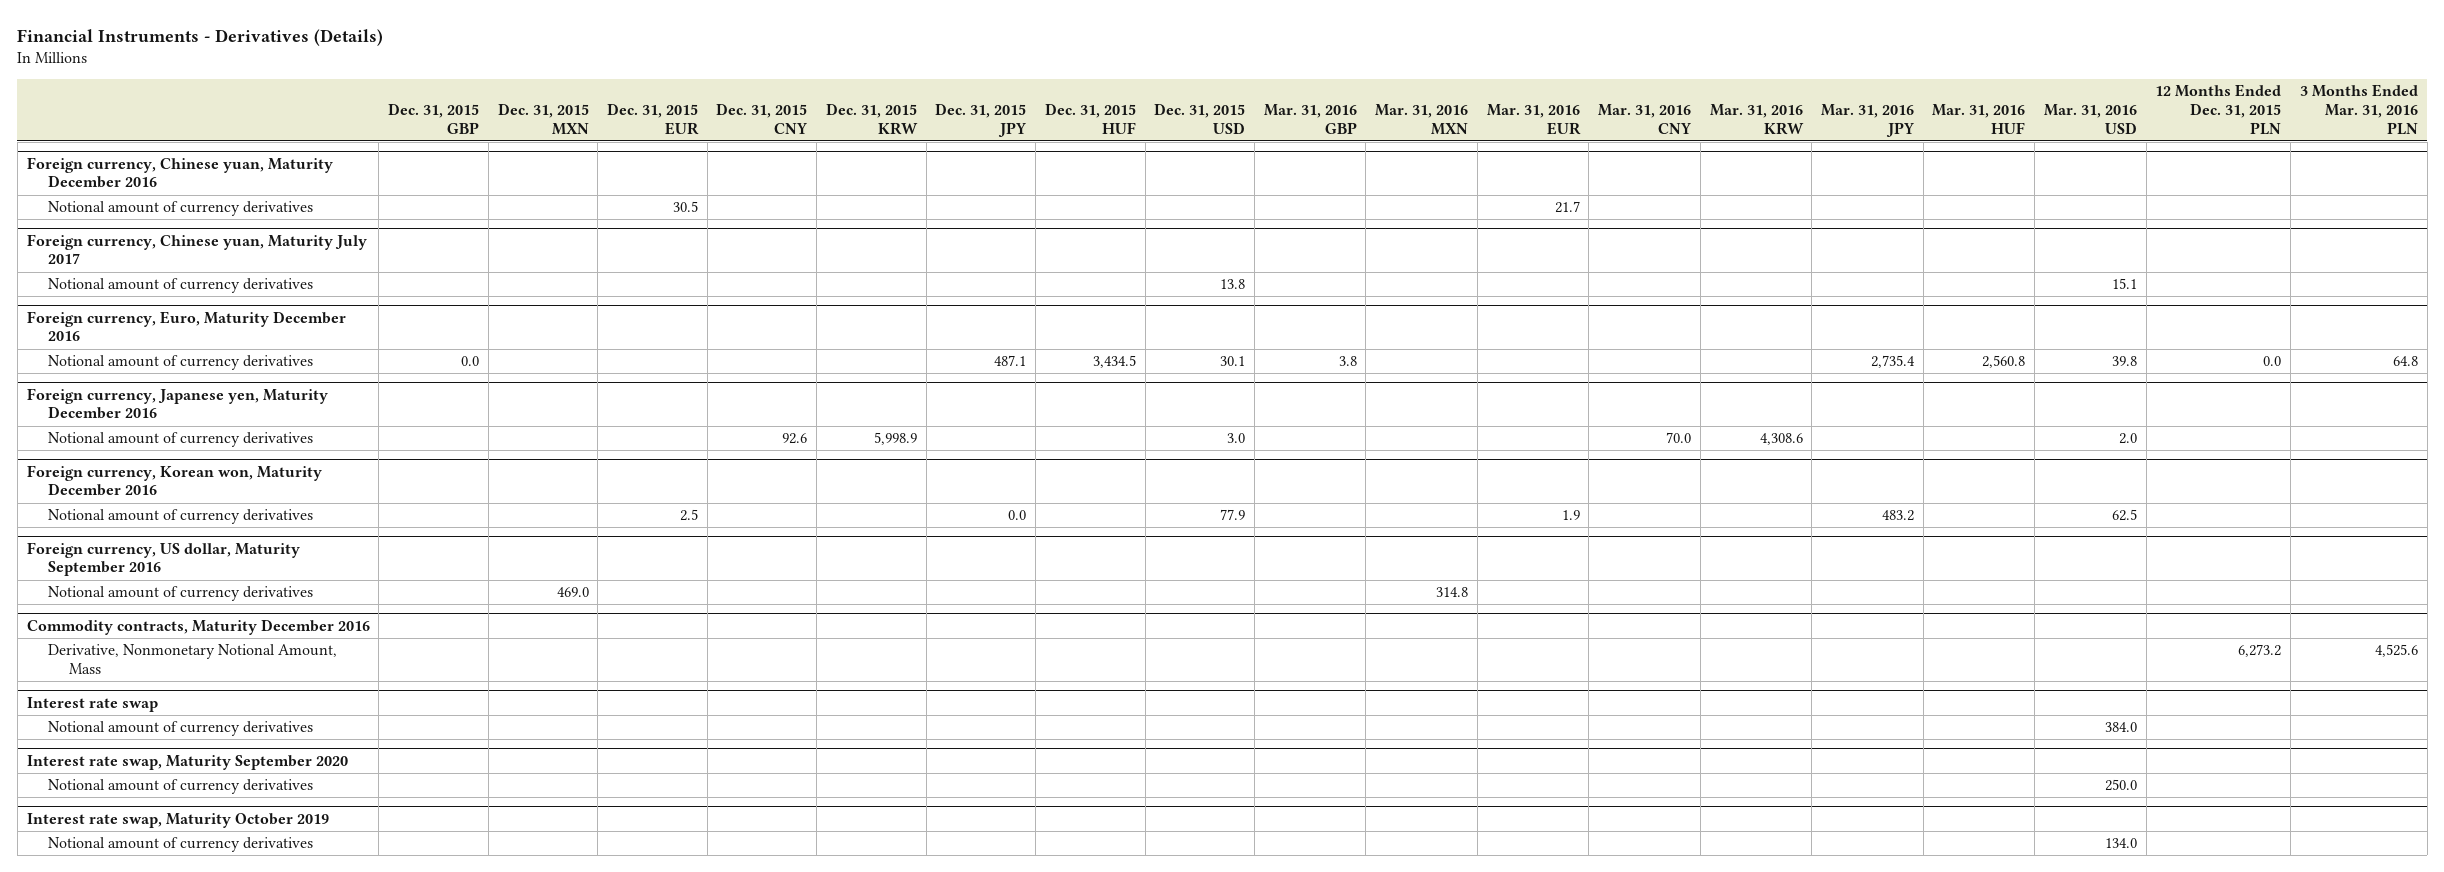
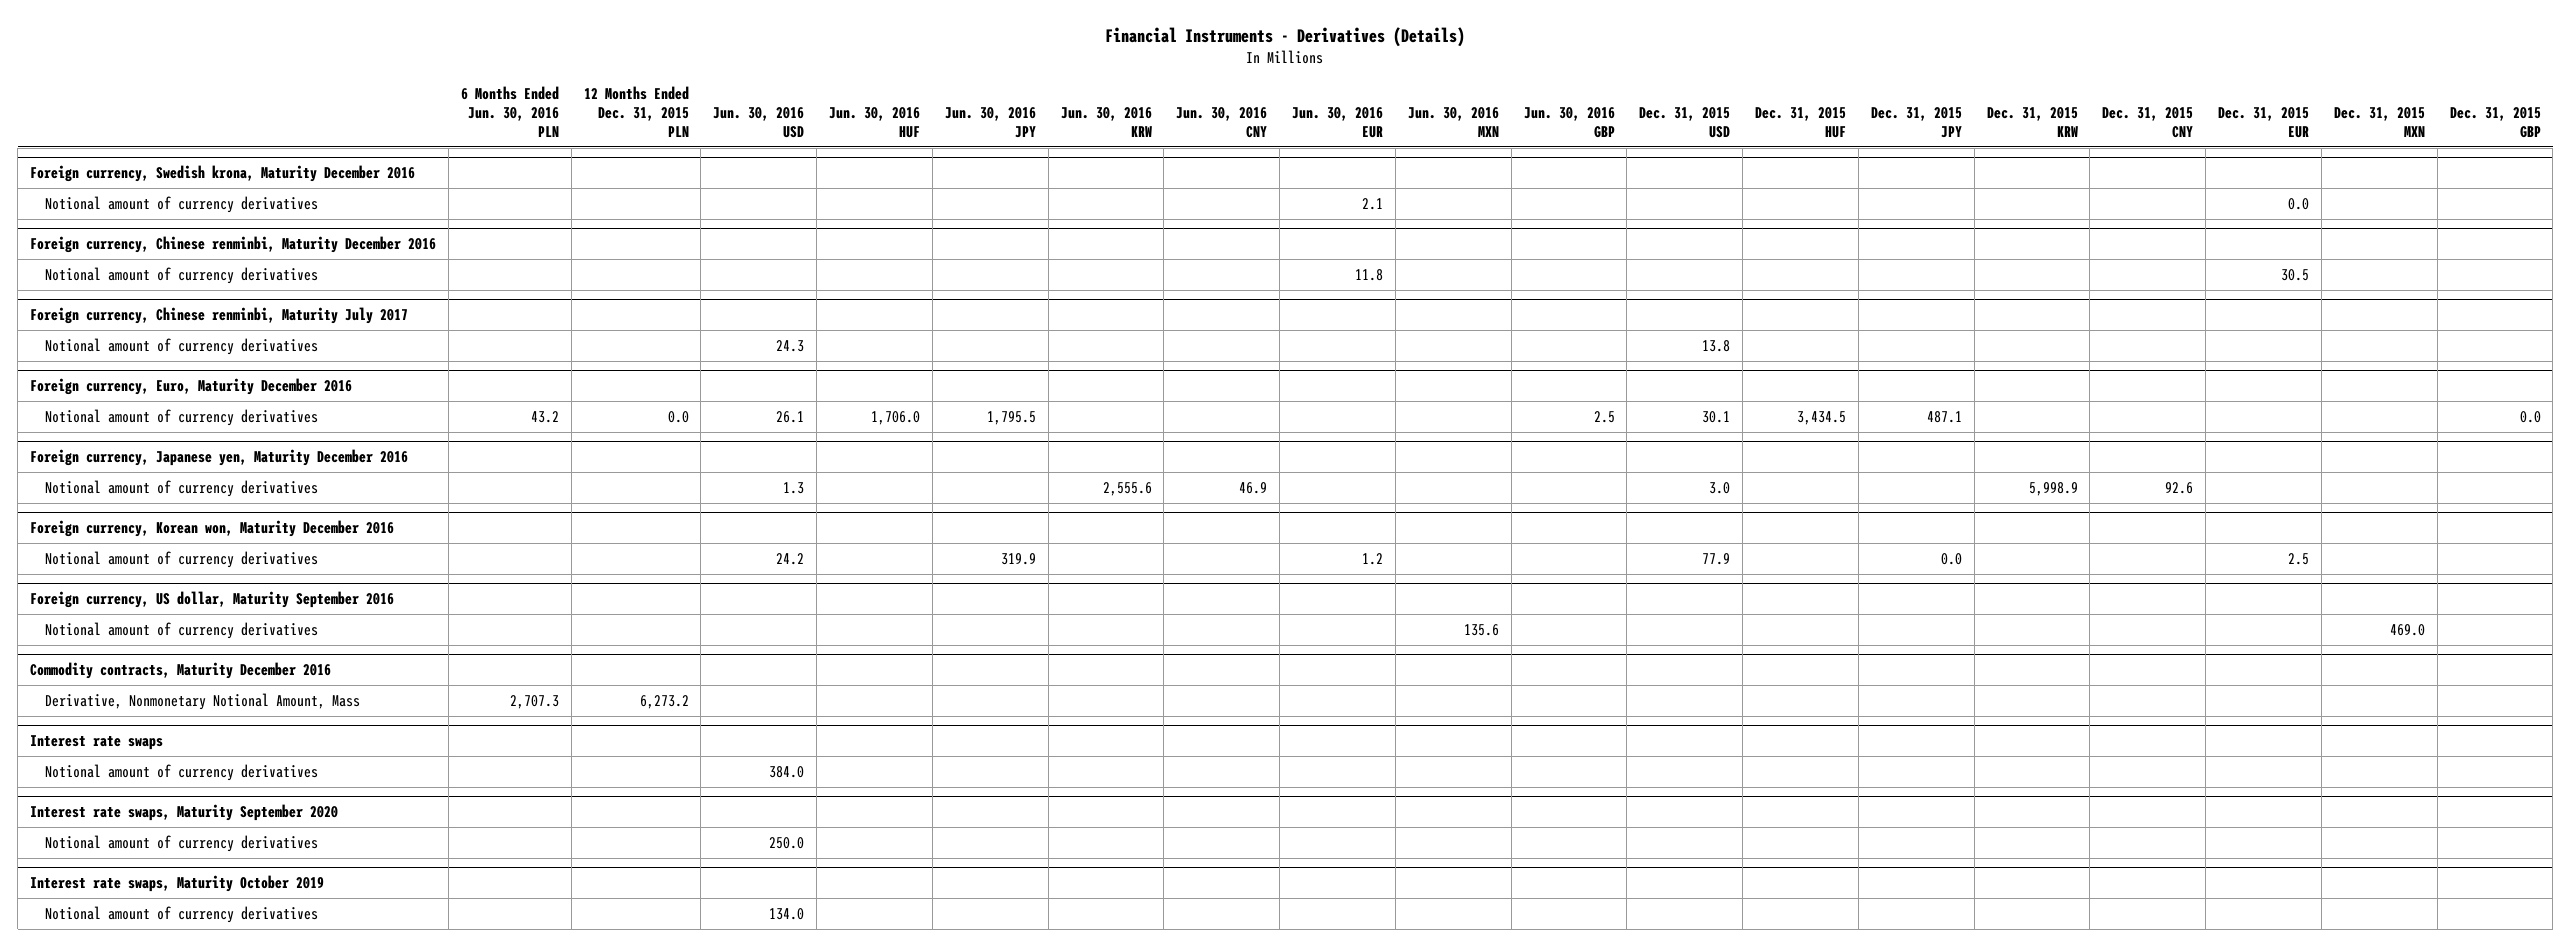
- | Dec. 31, 2015 GBP | Dec. 31, 2015 MXN | Dec. 31, 2015 EUR | Dec. 31, 2015 CNY | Dec. 31, 2015 KRW | Dec. 31, 2015 JPY | Dec. 31, 2015 HUF | Dec. 31, 2015 USD | Mar. 31, 2016 GBP | Mar. 31, 2016 MXN | Mar. 31, 2016 EUR | Mar. 31, 2016 CNY | Mar. 31, 2016 KRW | Mar. 31, 2016 JPY | Mar. 31, 2016 HUF | Mar. 31, 2016 USD | 12 Months Ended Dec. 31, 2015 PLN | 3 Months Ended Mar. 31, 2016 PLN
+ | 6 Months Ended Jun. 30, 2016 PLN | 12 Months Ended Dec. 31, 2015 PLN | Jun. 30, 2016 USD | Jun. 30, 2016 HUF | Jun. 30, 2016 JPY | Jun. 30, 2016 KRW | Jun. 30, 2016 CNY | Jun. 30, 2016 EUR | Jun. 30, 2016 MXN | Jun. 30, 2016 GBP | Dec. 31, 2015 USD | Dec. 31, 2015 HUF | Dec. 31, 2015 JPY | Dec. 31, 2015 KRW | Dec. 31, 2015 CNY | Dec. 31, 2015 EUR | Dec. 31, 2015 MXN | Dec. 31, 2015 GBP
- Foreign currency, Chinese yuan, Maturity December 2016
+ Foreign currency, Swedish krona, Maturity December 2016
+ Notional amount of currency derivatives | | | | | | | | 2.1 | | | | | | | | 0.0 | |
+ Foreign currency, Chinese renminbi, Maturity December 2016
- Foreign currency, Chinese yuan, Maturity July 2017
+ Foreign currency, Chinese renminbi, Maturity July 2017
- Interest rate swap
+ Interest rate swaps
- Interest rate swap, Maturity September 2020
+ Interest rate swaps, Maturity September 2020
- Interest rate swap, Maturity October 2019
+ Interest rate swaps, Maturity October 2019

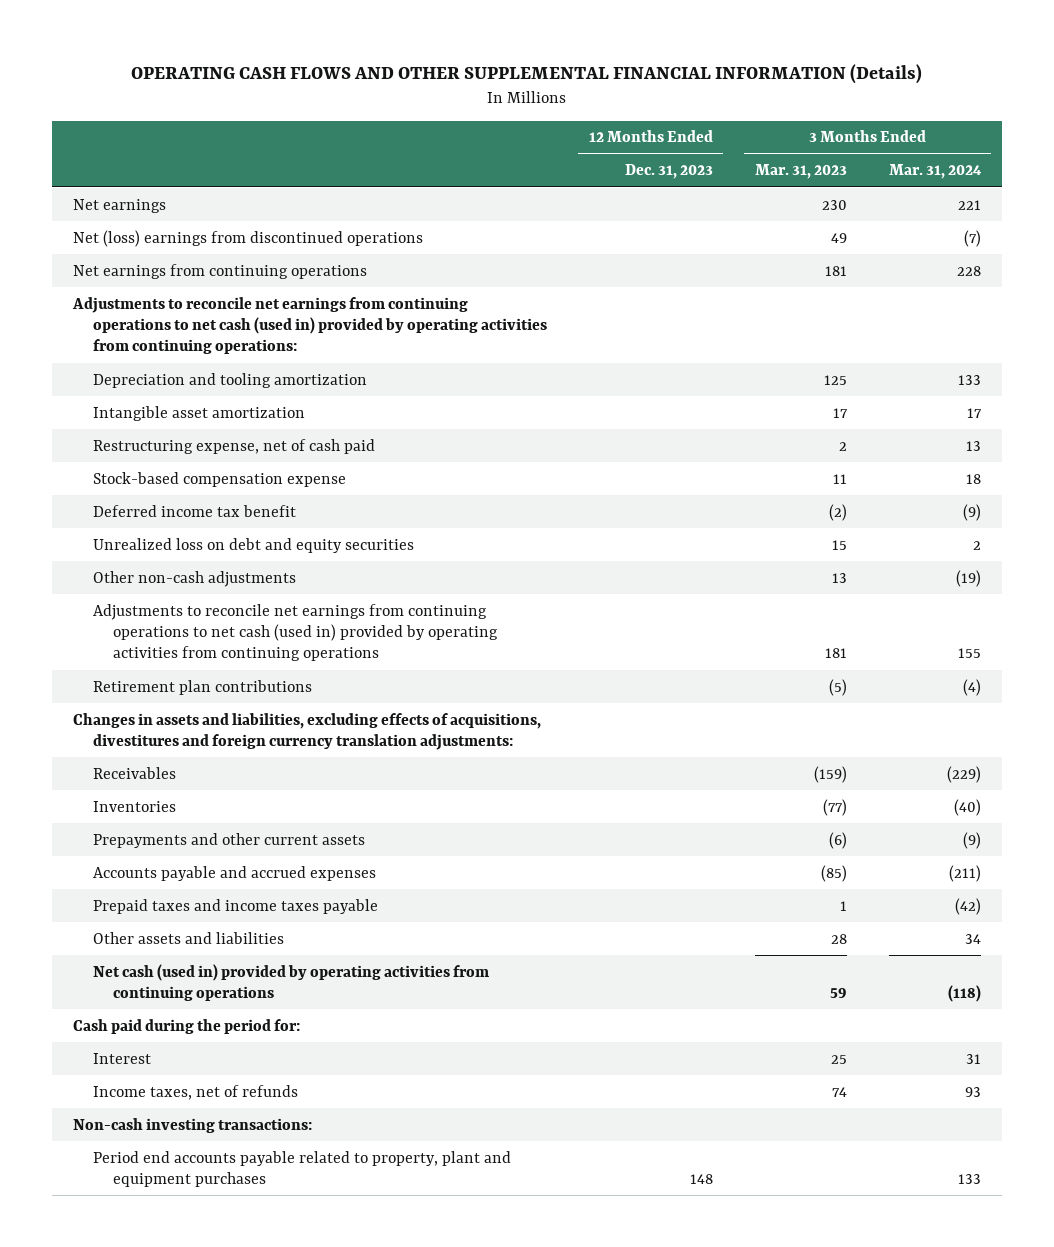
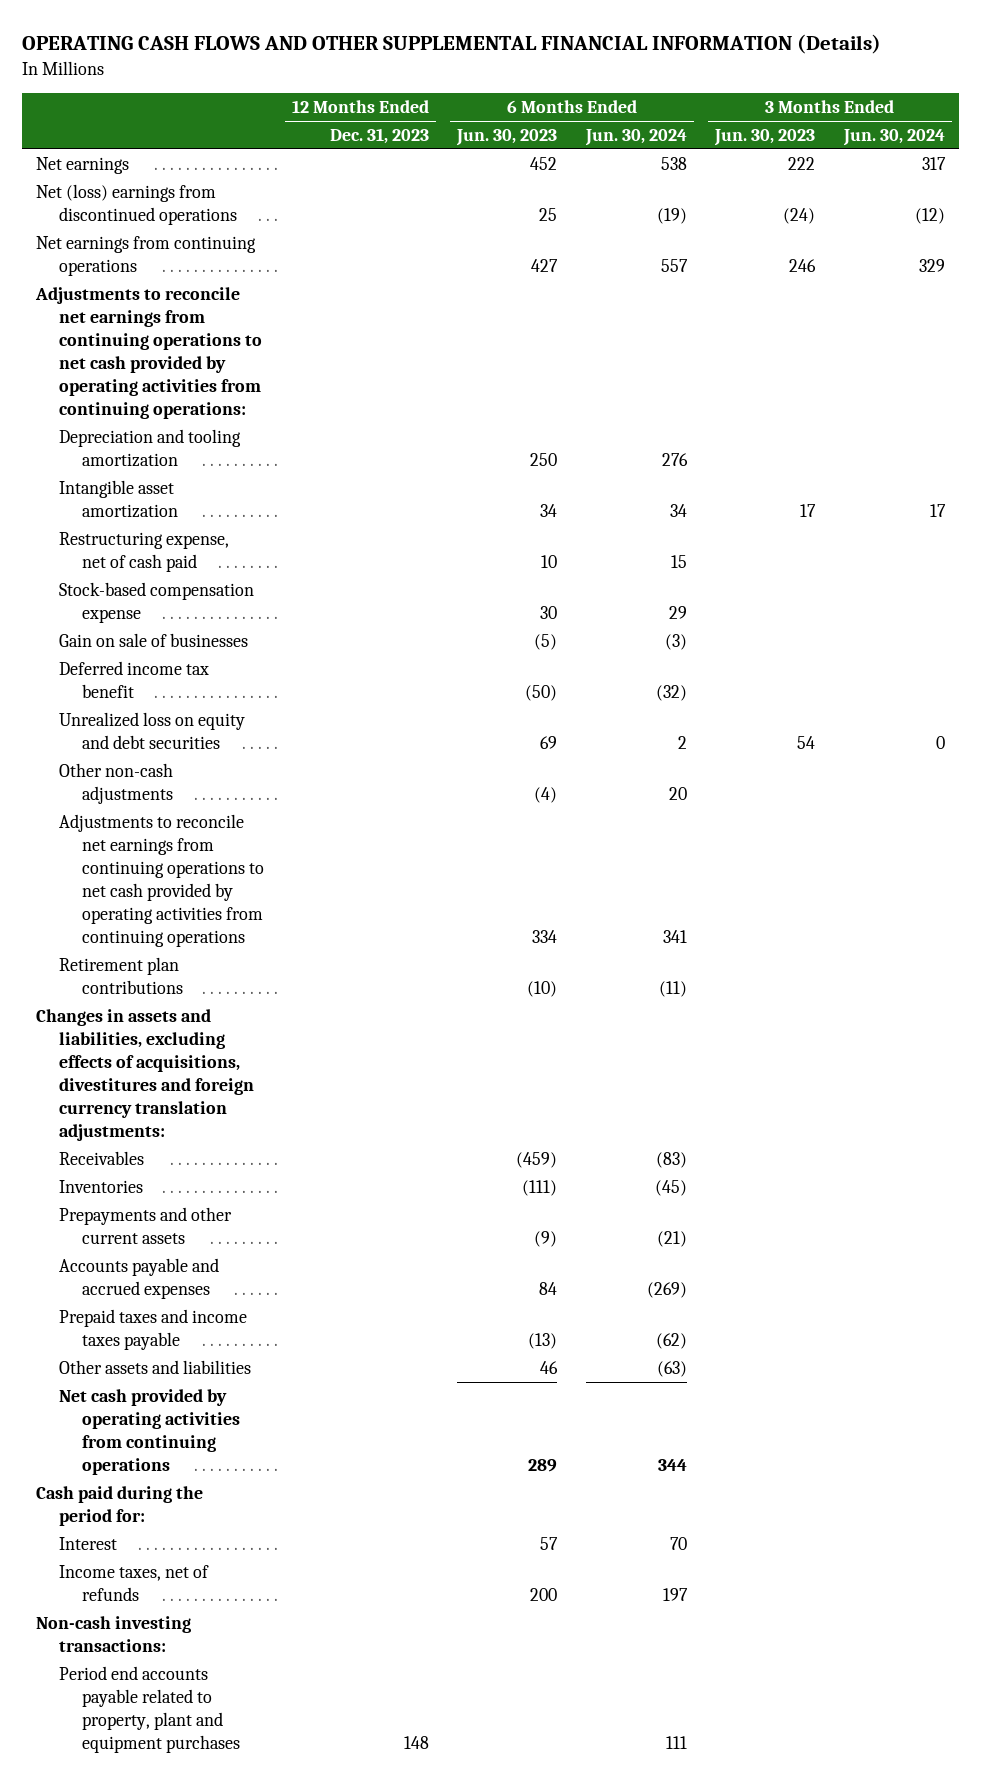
- | 12 Months Ended Dec. 31, 2023 | 3 Months Ended Mar. 31, 2023 | 3 Months Ended Mar. 31, 2024
+ | 12 Months Ended Dec. 31, 2023 | 6 Months Ended Jun. 30, 2023 | 6 Months Ended Jun. 30, 2024 | 3 Months Ended Jun. 30, 2023 | 3 Months Ended Jun. 30, 2024
- Adjustments to reconcile net earnings from continuing operations to net cash (used in) provided by operating activities from continuing operations:
+ Adjustments to reconcile net earnings from continuing operations to net cash provided by operating activities from continuing operations:
+ Gain on sale of businesses | | (5) | (3) | |
- Unrealized loss on debt and equity securities | | 15 | 2
+ Unrealized loss on equity and debt securities | | 69 | 2 | 54 | 0
- Adjustments to reconcile net earnings from continuing operations to net cash (used in) provided by operating activities from continuing operations | | 181 | 155
+ Adjustments to reconcile net earnings from continuing operations to net cash provided by operating activities from continuing operations | | 334 | 341 | |
- Net cash (used in) provided by operating activities from continuing operations | | 59 | (118)
+ Net cash provided by operating activities from continuing operations | | 289 | 344 | |

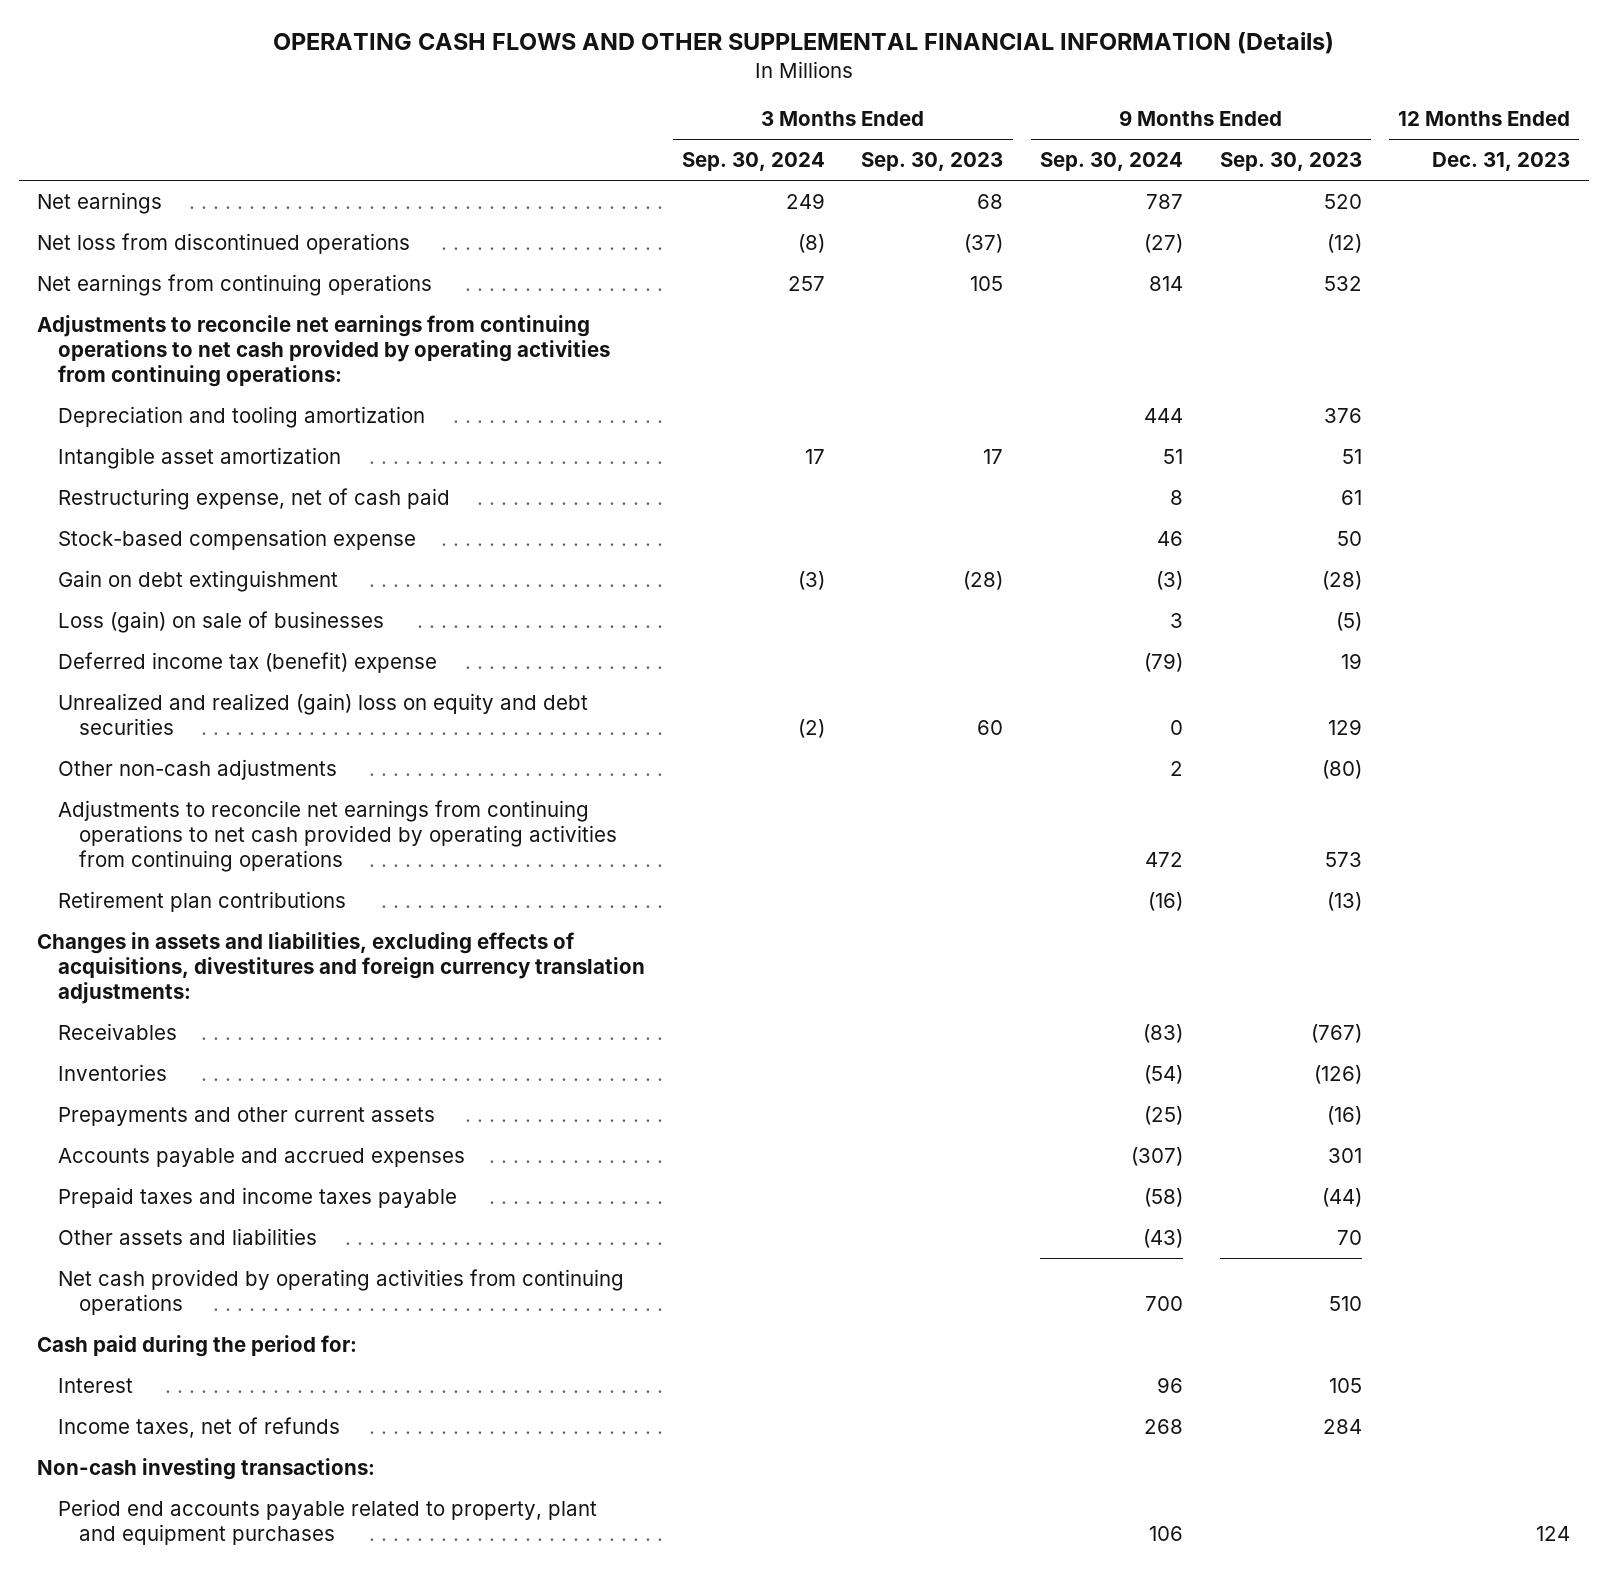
- | 12 Months Ended Dec. 31, 2023 | 6 Months Ended Jun. 30, 2023 | 6 Months Ended Jun. 30, 2024 | 3 Months Ended Jun. 30, 2023 | 3 Months Ended Jun. 30, 2024
+ | 3 Months Ended Sep. 30, 2024 | 3 Months Ended Sep. 30, 2023 | 9 Months Ended Sep. 30, 2024 | 9 Months Ended Sep. 30, 2023 | 12 Months Ended Dec. 31, 2023
- Net (loss) earnings from discontinued operations | | 25 | (19) | (24) | (12)
+ Net loss from discontinued operations | (8) | (37) | (27) | (12) |
- Gain on sale of businesses | | (5) | (3) | |
- Deferred income tax benefit | | (50) | (32) | |
- Unrealized loss on equity and debt securities | | 69 | 2 | 54 | 0
+ Gain on debt extinguishment | (3) | (28) | (3) | (28) |
+ Loss (gain) on sale of businesses | | | 3 | (5) |
+ Deferred income tax (benefit) expense | | | (79) | 19 |
+ Unrealized and realized (gain) loss on equity and debt securities | (2) | 60 | 0 | 129 |
- Period end accounts payable related to property, plant and equipment purchases | 148 | | 111 | |
+ Period end accounts payable related to property, plant and equipment purchases | | | 106 | | 124

